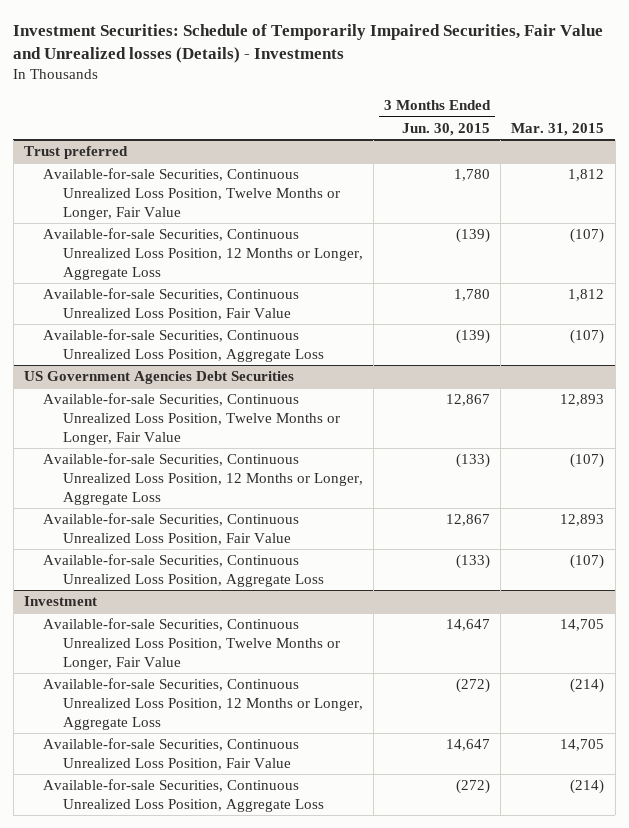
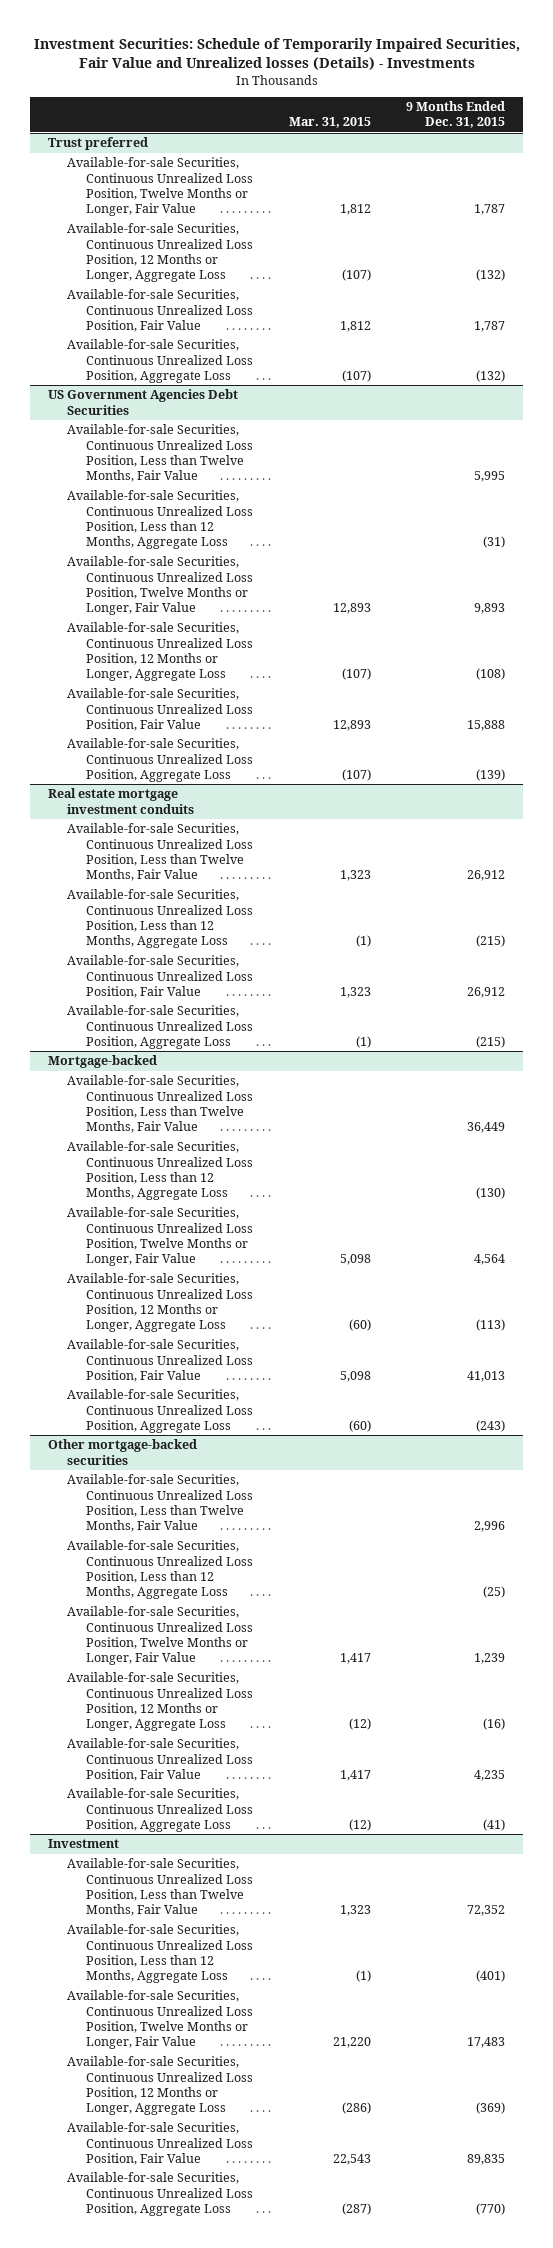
- | 3 Months Ended Jun. 30, 2015 | Mar. 31, 2015
+ | Mar. 31, 2015 | 9 Months Ended Dec. 31, 2015
@ US Government Agencies Debt Securities
+ Available-for-sale Securities, Continuous Unrealized Loss Position, Less than Twelve Months, Fair Value | | 5,995
+ Available-for-sale Securities, Continuous Unrealized Loss Position, Less than 12 Months, Aggregate Loss | | (31)
+ Real estate mortgage investment conduits
+ Available-for-sale Securities, Continuous Unrealized Loss Position, Less than Twelve Months, Fair Value | 1,323 | 26,912
+ Available-for-sale Securities, Continuous Unrealized Loss Position, Less than 12 Months, Aggregate Loss | (1) | (215)
+ Available-for-sale Securities, Continuous Unrealized Loss Position, Fair Value | 1,323 | 26,912
+ Available-for-sale Securities, Continuous Unrealized Loss Position, Aggregate Loss | (1) | (215)
+ Mortgage-backed
+ Available-for-sale Securities, Continuous Unrealized Loss Position, Less than Twelve Months, Fair Value | | 36,449
+ Available-for-sale Securities, Continuous Unrealized Loss Position, Less than 12 Months, Aggregate Loss | | (130)
+ Available-for-sale Securities, Continuous Unrealized Loss Position, Twelve Months or Longer, Fair Value | 5,098 | 4,564
+ Available-for-sale Securities, Continuous Unrealized Loss Position, 12 Months or Longer, Aggregate Loss | (60) | (113)
+ Available-for-sale Securities, Continuous Unrealized Loss Position, Fair Value | 5,098 | 41,013
+ Available-for-sale Securities, Continuous Unrealized Loss Position, Aggregate Loss | (60) | (243)
+ Other mortgage-backed securities
+ Available-for-sale Securities, Continuous Unrealized Loss Position, Less than Twelve Months, Fair Value | | 2,996
+ Available-for-sale Securities, Continuous Unrealized Loss Position, Less than 12 Months, Aggregate Loss | | (25)
+ Available-for-sale Securities, Continuous Unrealized Loss Position, Twelve Months or Longer, Fair Value | 1,417 | 1,239
+ Available-for-sale Securities, Continuous Unrealized Loss Position, 12 Months or Longer, Aggregate Loss | (12) | (16)
+ Available-for-sale Securities, Continuous Unrealized Loss Position, Fair Value | 1,417 | 4,235
+ Available-for-sale Securities, Continuous Unrealized Loss Position, Aggregate Loss | (12) | (41)
@ Investment
- Available-for-sale Securities, Continuous Unrealized Loss Position, Twelve Months or Longer, Fair Value | 14,647 | 14,705
- Available-for-sale Securities, Continuous Unrealized Loss Position, 12 Months or Longer, Aggregate Loss | (272) | (214)
- Available-for-sale Securities, Continuous Unrealized Loss Position, Fair Value | 14,647 | 14,705
- Available-for-sale Securities, Continuous Unrealized Loss Position, Aggregate Loss | (272) | (214)
+ Available-for-sale Securities, Continuous Unrealized Loss Position, Less than Twelve Months, Fair Value | 1,323 | 72,352
+ Available-for-sale Securities, Continuous Unrealized Loss Position, Less than 12 Months, Aggregate Loss | (1) | (401)
+ Available-for-sale Securities, Continuous Unrealized Loss Position, Twelve Months or Longer, Fair Value | 21,220 | 17,483
+ Available-for-sale Securities, Continuous Unrealized Loss Position, 12 Months or Longer, Aggregate Loss | (286) | (369)
+ Available-for-sale Securities, Continuous Unrealized Loss Position, Fair Value | 22,543 | 89,835
+ Available-for-sale Securities, Continuous Unrealized Loss Position, Aggregate Loss | (287) | (770)

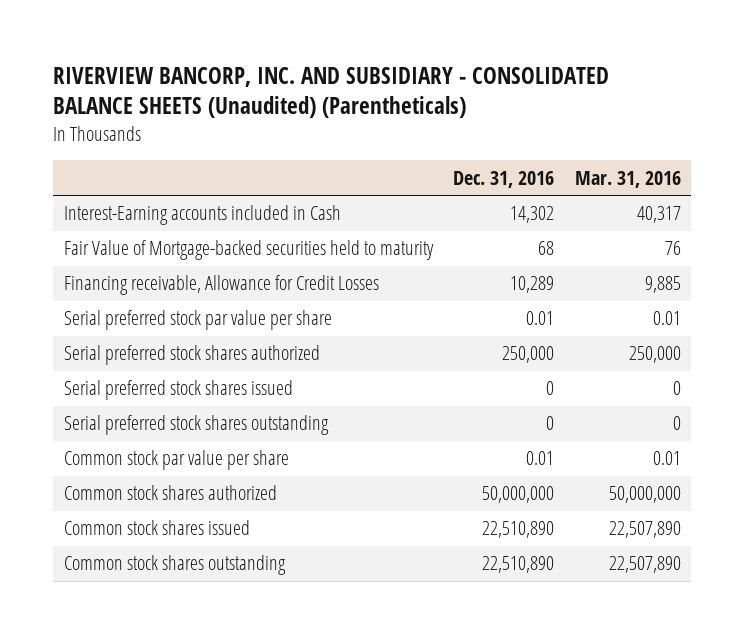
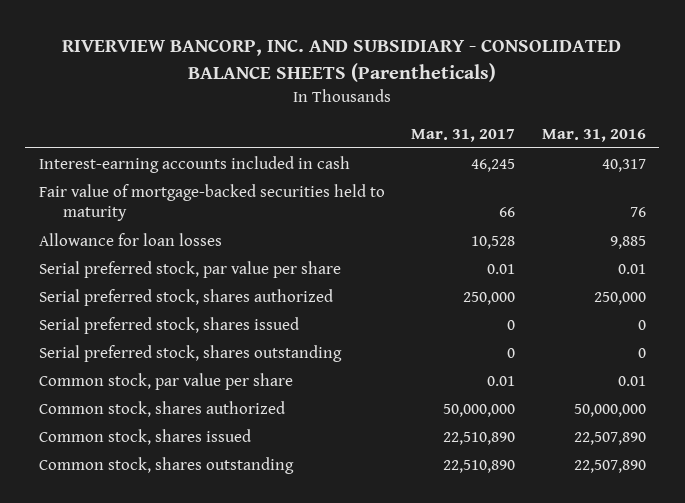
- RIVERVIEW BANCORP, INC. AND SUBSIDIARY - CONSOLIDATED BALANCE SHEETS (Unaudited) (Parentheticals)
+ RIVERVIEW BANCORP, INC. AND SUBSIDIARY - CONSOLIDATED BALANCE SHEETS (Parentheticals)
- | Dec. 31, 2016 | Mar. 31, 2016
+ | Mar. 31, 2017 | Mar. 31, 2016
- Interest-Earning accounts included in Cash | 14,302 | 40,317
- Fair Value of Mortgage-backed securities held to maturity | 68 | 76
- Financing receivable, Allowance for Credit Losses | 10,289 | 9,885
- Serial preferred stock par value per share | 0.01 | 0.01
- Serial preferred stock shares authorized | 250,000 | 250,000
- Serial preferred stock shares issued | 0 | 0
- Serial preferred stock shares outstanding | 0 | 0
- Common stock par value per share | 0.01 | 0.01
- Common stock shares authorized | 50,000,000 | 50,000,000
- Common stock shares issued | 22,510,890 | 22,507,890
- Common stock shares outstanding | 22,510,890 | 22,507,890
+ Interest-earning accounts included in cash | 46,245 | 40,317
+ Fair value of mortgage-backed securities held to maturity | 66 | 76
+ Allowance for loan losses | 10,528 | 9,885
+ Serial preferred stock, par value per share | 0.01 | 0.01
+ Serial preferred stock, shares authorized | 250,000 | 250,000
+ Serial preferred stock, shares issued | 0 | 0
+ Serial preferred stock, shares outstanding | 0 | 0
+ Common stock, par value per share | 0.01 | 0.01
+ Common stock, shares authorized | 50,000,000 | 50,000,000
+ Common stock, shares issued | 22,510,890 | 22,507,890
+ Common stock, shares outstanding | 22,510,890 | 22,507,890

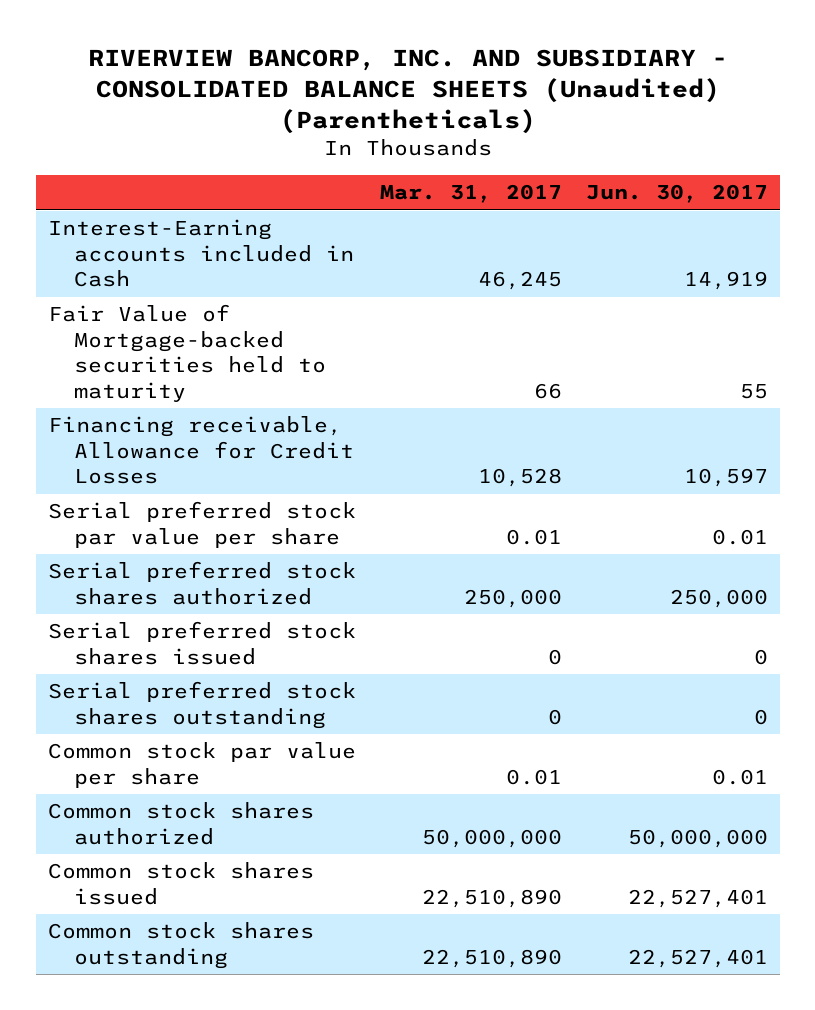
- RIVERVIEW BANCORP, INC. AND SUBSIDIARY - CONSOLIDATED BALANCE SHEETS (Parentheticals)
+ RIVERVIEW BANCORP, INC. AND SUBSIDIARY - CONSOLIDATED BALANCE SHEETS (Unaudited) (Parentheticals)
- | Mar. 31, 2017 | Mar. 31, 2016
+ | Mar. 31, 2017 | Jun. 30, 2017
- Interest-earning accounts included in cash | 46,245 | 40,317
- Fair value of mortgage-backed securities held to maturity | 66 | 76
- Allowance for loan losses | 10,528 | 9,885
- Serial preferred stock, par value per share | 0.01 | 0.01
- Serial preferred stock, shares authorized | 250,000 | 250,000
- Serial preferred stock, shares issued | 0 | 0
- Serial preferred stock, shares outstanding | 0 | 0
- Common stock, par value per share | 0.01 | 0.01
- Common stock, shares authorized | 50,000,000 | 50,000,000
- Common stock, shares issued | 22,510,890 | 22,507,890
- Common stock, shares outstanding | 22,510,890 | 22,507,890
+ Interest-Earning accounts included in Cash | 46,245 | 14,919
+ Fair Value of Mortgage-backed securities held to maturity | 66 | 55
+ Financing receivable, Allowance for Credit Losses | 10,528 | 10,597
+ Serial preferred stock par value per share | 0.01 | 0.01
+ Serial preferred stock shares authorized | 250,000 | 250,000
+ Serial preferred stock shares issued | 0 | 0
+ Serial preferred stock shares outstanding | 0 | 0
+ Common stock par value per share | 0.01 | 0.01
+ Common stock shares authorized | 50,000,000 | 50,000,000
+ Common stock shares issued | 22,510,890 | 22,527,401
+ Common stock shares outstanding | 22,510,890 | 22,527,401

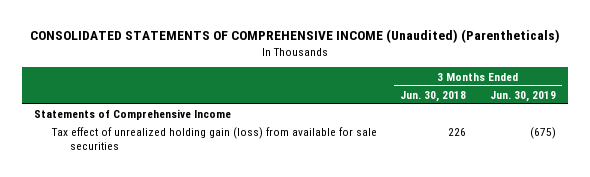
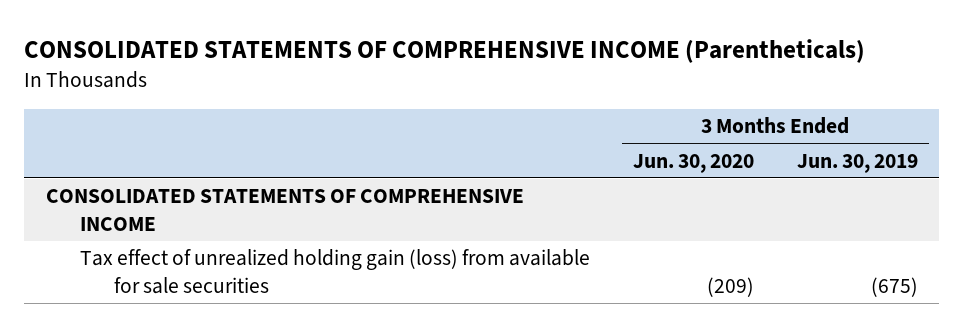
- CONSOLIDATED STATEMENTS OF COMPREHENSIVE INCOME (Unaudited) (Parentheticals)
+ CONSOLIDATED STATEMENTS OF COMPREHENSIVE INCOME (Parentheticals)
- | 3 Months Ended Jun. 30, 2018 | 3 Months Ended Jun. 30, 2019
+ | 3 Months Ended Jun. 30, 2020 | 3 Months Ended Jun. 30, 2019
- Statements of Comprehensive Income
+ CONSOLIDATED STATEMENTS OF COMPREHENSIVE INCOME

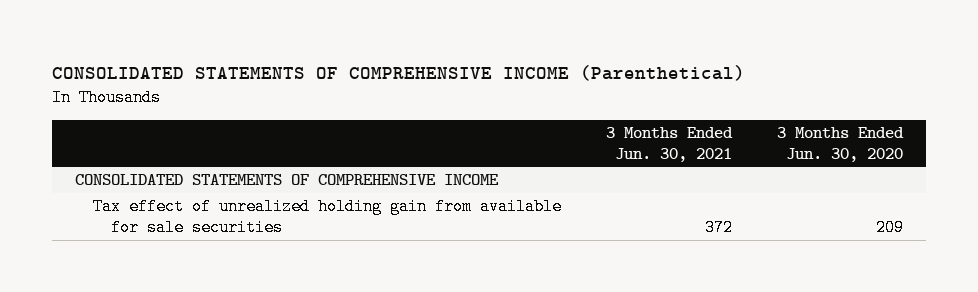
- CONSOLIDATED STATEMENTS OF COMPREHENSIVE INCOME (Parentheticals)
+ CONSOLIDATED STATEMENTS OF COMPREHENSIVE INCOME (Parenthetical)
- | 3 Months Ended Jun. 30, 2020 | 3 Months Ended Jun. 30, 2019
+ | 3 Months Ended Jun. 30, 2021 | 3 Months Ended Jun. 30, 2020
- Tax effect of unrealized holding gain (loss) from available for sale securities | (209) | (675)
+ Tax effect of unrealized holding gain from available for sale securities | 372 | 209

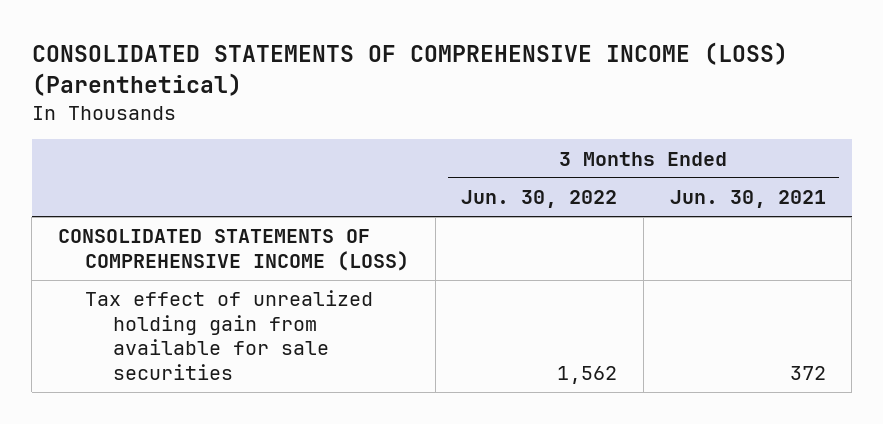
- CONSOLIDATED STATEMENTS OF COMPREHENSIVE INCOME (Parenthetical)
+ CONSOLIDATED STATEMENTS OF COMPREHENSIVE INCOME (LOSS) (Parenthetical)
- | 3 Months Ended Jun. 30, 2021 | 3 Months Ended Jun. 30, 2020
+ | 3 Months Ended Jun. 30, 2022 | 3 Months Ended Jun. 30, 2021
- CONSOLIDATED STATEMENTS OF COMPREHENSIVE INCOME
+ CONSOLIDATED STATEMENTS OF COMPREHENSIVE INCOME (LOSS)

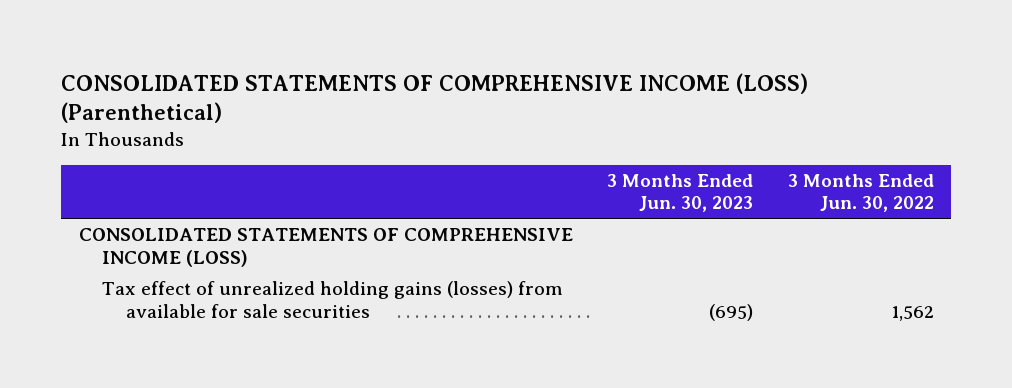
- | 3 Months Ended Jun. 30, 2022 | 3 Months Ended Jun. 30, 2021
+ | 3 Months Ended Jun. 30, 2023 | 3 Months Ended Jun. 30, 2022
- Tax effect of unrealized holding gain from available for sale securities | 1,562 | 372
+ Tax effect of unrealized holding gains (losses) from available for sale securities | (695) | 1,562

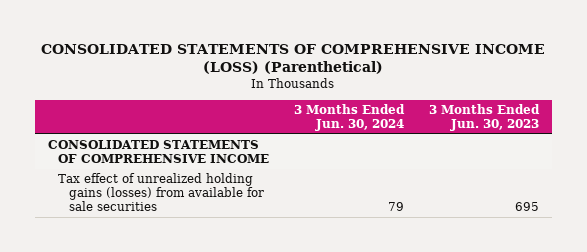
- | 3 Months Ended Jun. 30, 2023 | 3 Months Ended Jun. 30, 2022
+ | 3 Months Ended Jun. 30, 2024 | 3 Months Ended Jun. 30, 2023
- CONSOLIDATED STATEMENTS OF COMPREHENSIVE INCOME (LOSS)
- Tax effect of unrealized holding gains (losses) from available for sale securities | (695) | 1,562
+ CONSOLIDATED STATEMENTS OF COMPREHENSIVE INCOME
+ Tax effect of unrealized holding gains (losses) from available for sale securities | 79 | 695

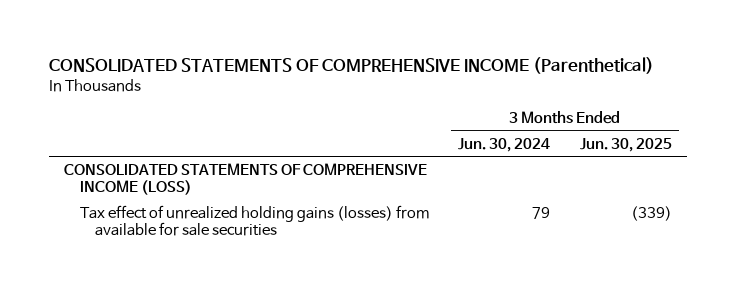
- CONSOLIDATED STATEMENTS OF COMPREHENSIVE INCOME (LOSS) (Parenthetical)
+ CONSOLIDATED STATEMENTS OF COMPREHENSIVE INCOME (Parenthetical)
- | 3 Months Ended Jun. 30, 2024 | 3 Months Ended Jun. 30, 2023
+ | 3 Months Ended Jun. 30, 2024 | 3 Months Ended Jun. 30, 2025
- CONSOLIDATED STATEMENTS OF COMPREHENSIVE INCOME
+ CONSOLIDATED STATEMENTS OF COMPREHENSIVE INCOME (LOSS)

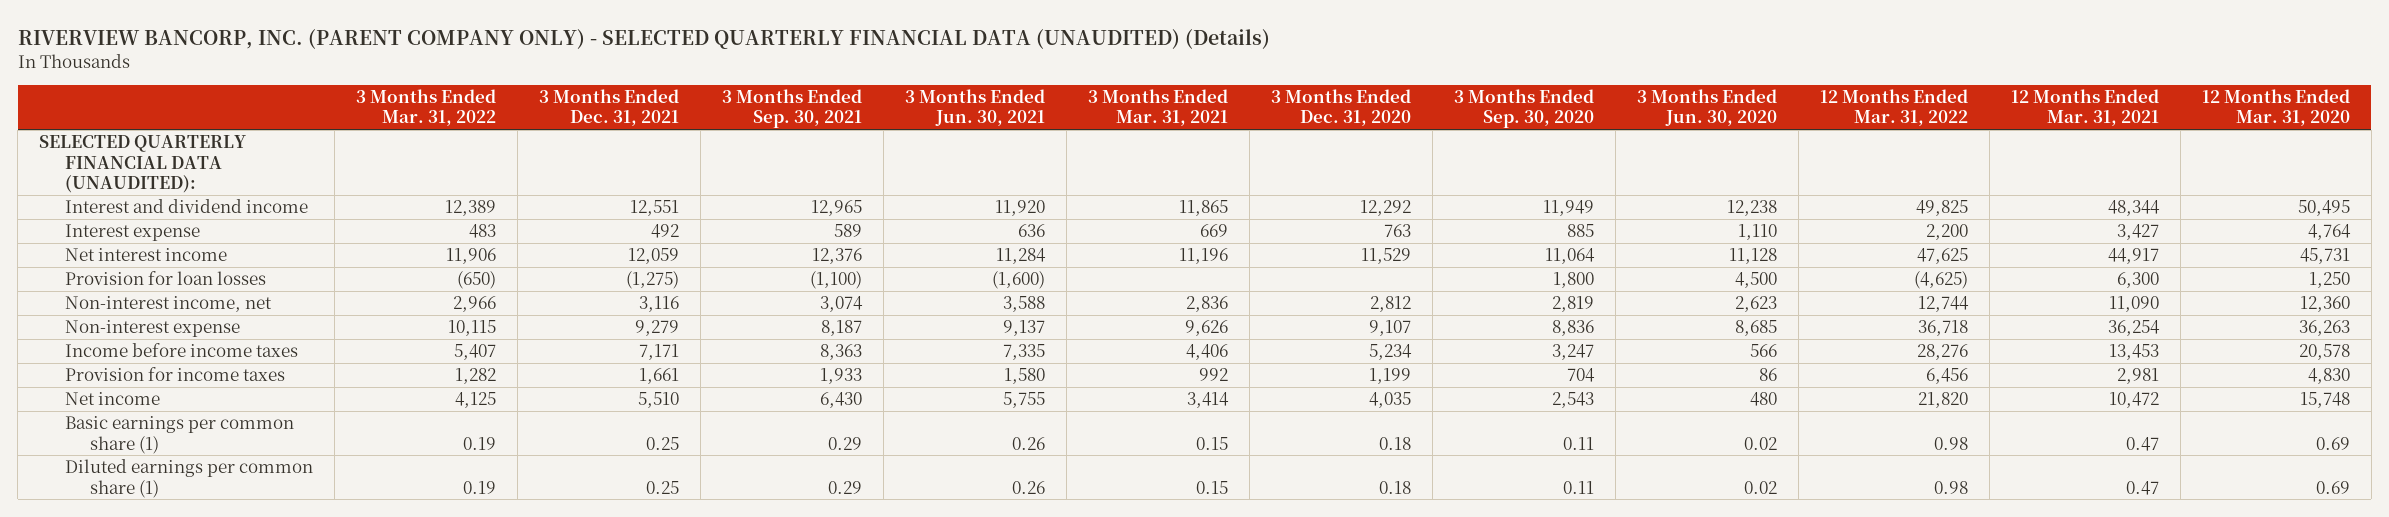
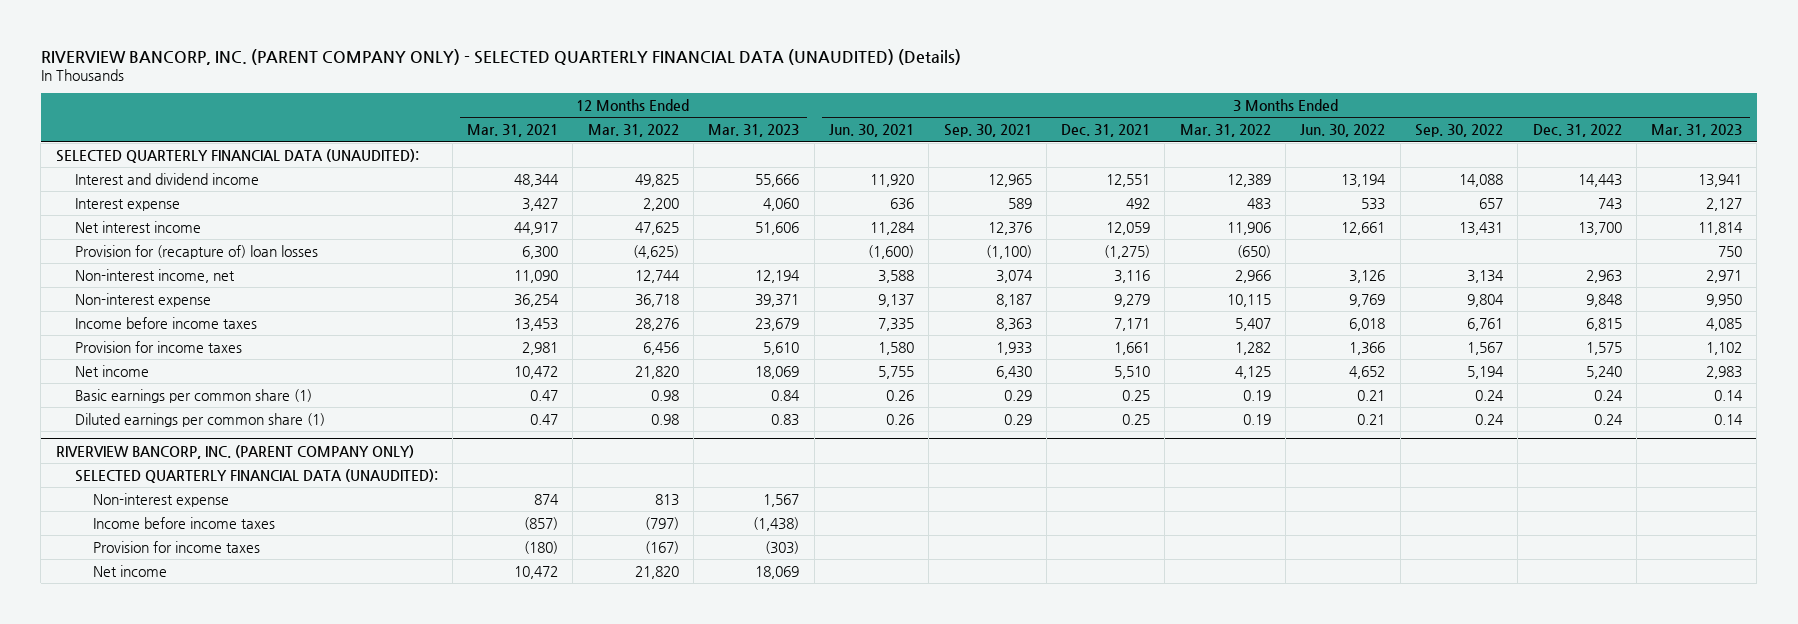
- | 3 Months Ended Mar. 31, 2022 | 3 Months Ended Dec. 31, 2021 | 3 Months Ended Sep. 30, 2021 | 3 Months Ended Jun. 30, 2021 | 3 Months Ended Mar. 31, 2021 | 3 Months Ended Dec. 31, 2020 | 3 Months Ended Sep. 30, 2020 | 3 Months Ended Jun. 30, 2020 | 12 Months Ended Mar. 31, 2022 | 12 Months Ended Mar. 31, 2021 | 12 Months Ended Mar. 31, 2020
+ | 12 Months Ended Mar. 31, 2021 | 12 Months Ended Mar. 31, 2022 | 12 Months Ended Mar. 31, 2023 | 3 Months Ended Jun. 30, 2021 | 3 Months Ended Sep. 30, 2021 | 3 Months Ended Dec. 31, 2021 | 3 Months Ended Mar. 31, 2022 | 3 Months Ended Jun. 30, 2022 | 3 Months Ended Sep. 30, 2022 | 3 Months Ended Dec. 31, 2022 | 3 Months Ended Mar. 31, 2023
- Provision for loan losses | (650) | (1,275) | (1,100) | (1,600) | | | 1,800 | 4,500 | (4,625) | 6,300 | 1,250
+ Provision for (recapture of) loan losses | 6,300 | (4,625) | | (1,600) | (1,100) | (1,275) | (650) | | | | 750
+ RIVERVIEW BANCORP, INC. (PARENT COMPANY ONLY)
+ SELECTED QUARTERLY FINANCIAL DATA (UNAUDITED):
+ Non-interest expense | 874 | 813 | 1,567 | | | | | | | |
+ Income before income taxes | (857) | (797) | (1,438) | | | | | | | |
+ Provision for income taxes | (180) | (167) | (303) | | | | | | | |
+ Net income | 10,472 | 21,820 | 18,069 | | | | | | | |

